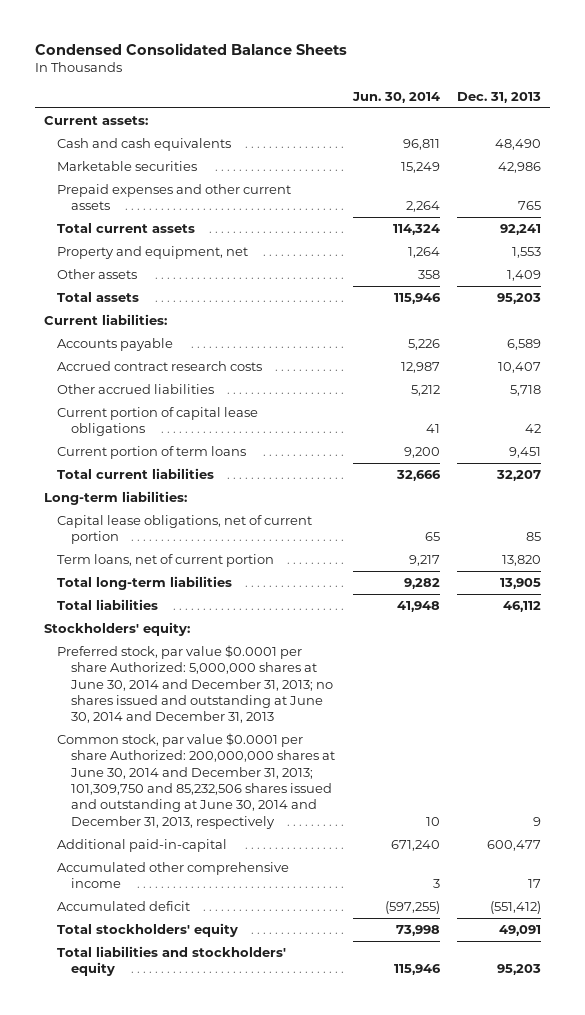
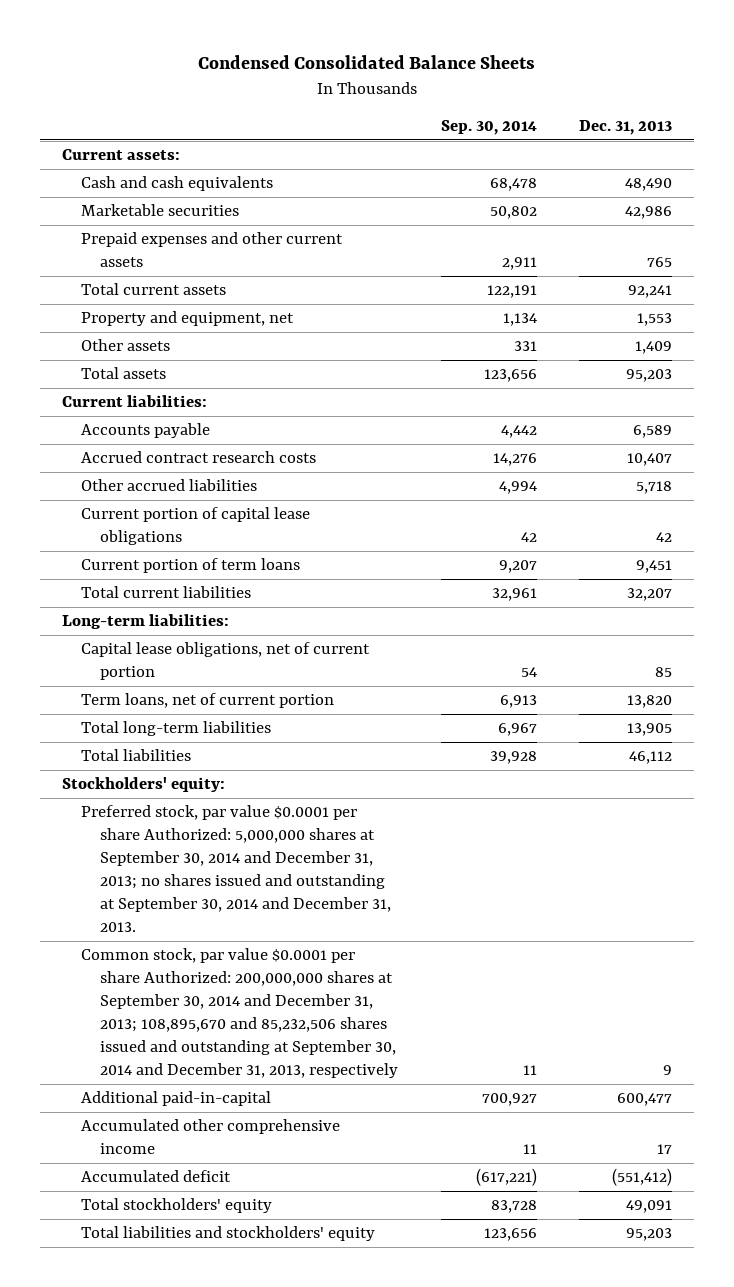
- | Jun. 30, 2014 | Dec. 31, 2013
+ | Sep. 30, 2014 | Dec. 31, 2013
- Preferred stock, par value $0.0001 per share Authorized: 5,000,000 shares at June 30, 2014 and December 31, 2013; no shares issued and outstanding at June 30, 2014 and December 31, 2013
- Common stock, par value $0.0001 per share Authorized: 200,000,000 shares at June 30, 2014 and December 31, 2013; 101,309,750 and 85,232,506 shares issued and outstanding at June 30, 2014 and December 31, 2013, respectively | 10 | 9
+ Preferred stock, par value $0.0001 per share Authorized: 5,000,000 shares at September 30, 2014 and December 31, 2013; no shares issued and outstanding at September 30, 2014 and December 31, 2013.
+ Common stock, par value $0.0001 per share Authorized: 200,000,000 shares at September 30, 2014 and December 31, 2013; 108,895,670 and 85,232,506 shares issued and outstanding at September 30, 2014 and December 31, 2013, respectively | 11 | 9

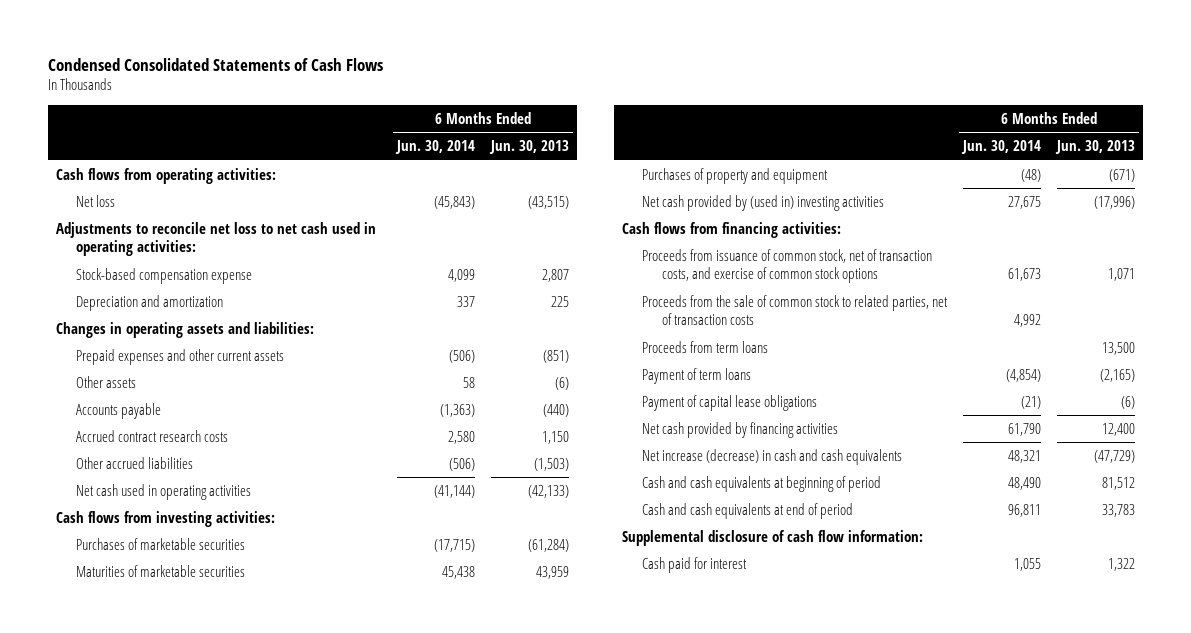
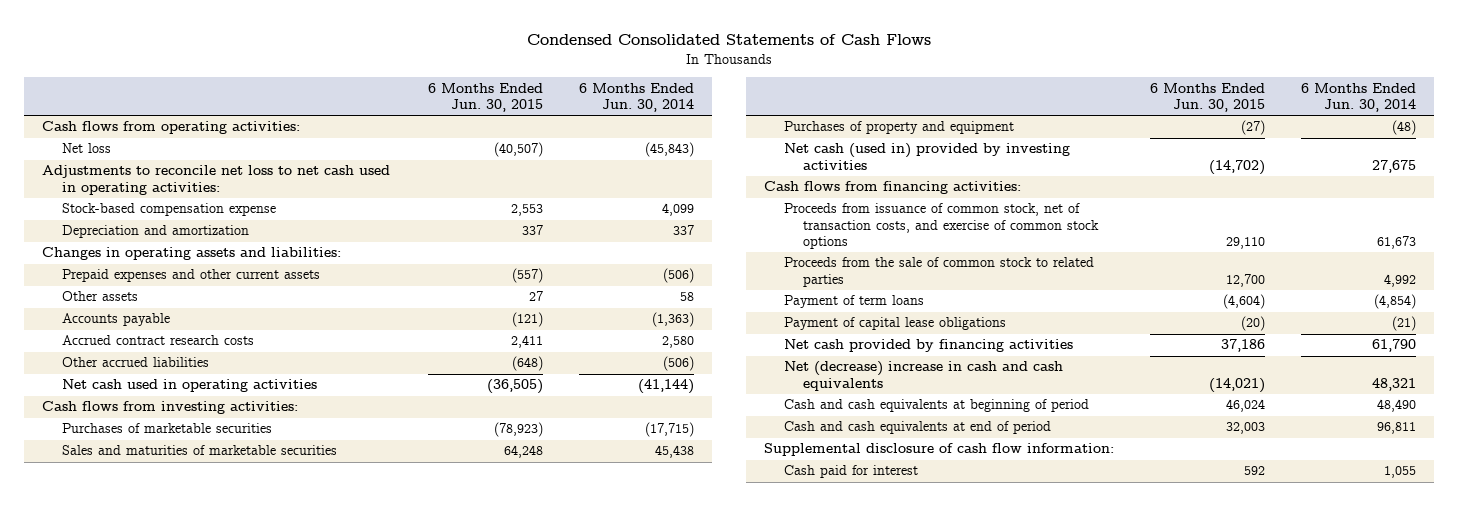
- | 6 Months Ended Jun. 30, 2014 | 6 Months Ended Jun. 30, 2013
+ | 6 Months Ended Jun. 30, 2015 | 6 Months Ended Jun. 30, 2014
- Maturities of marketable securities | 45,438 | 43,959
+ Sales and maturities of marketable securities | 64,248 | 45,438
- Net cash provided by (used in) investing activities | 27,675 | (17,996)
+ Net cash (used in) provided by investing activities | (14,702) | 27,675
- Proceeds from the sale of common stock to related parties, net of transaction costs | 4,992 |
- Proceeds from term loans | | 13,500
+ Proceeds from the sale of common stock to related parties | 12,700 | 4,992
- Net increase (decrease) in cash and cash equivalents | 48,321 | (47,729)
+ Net (decrease) increase in cash and cash equivalents | (14,021) | 48,321

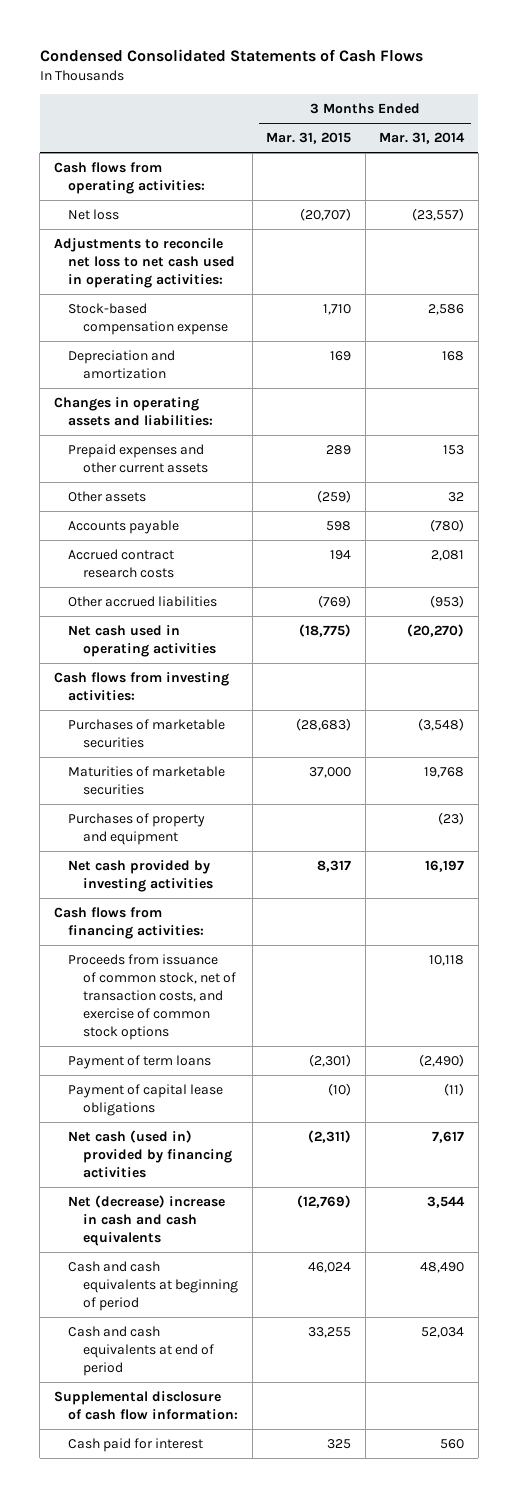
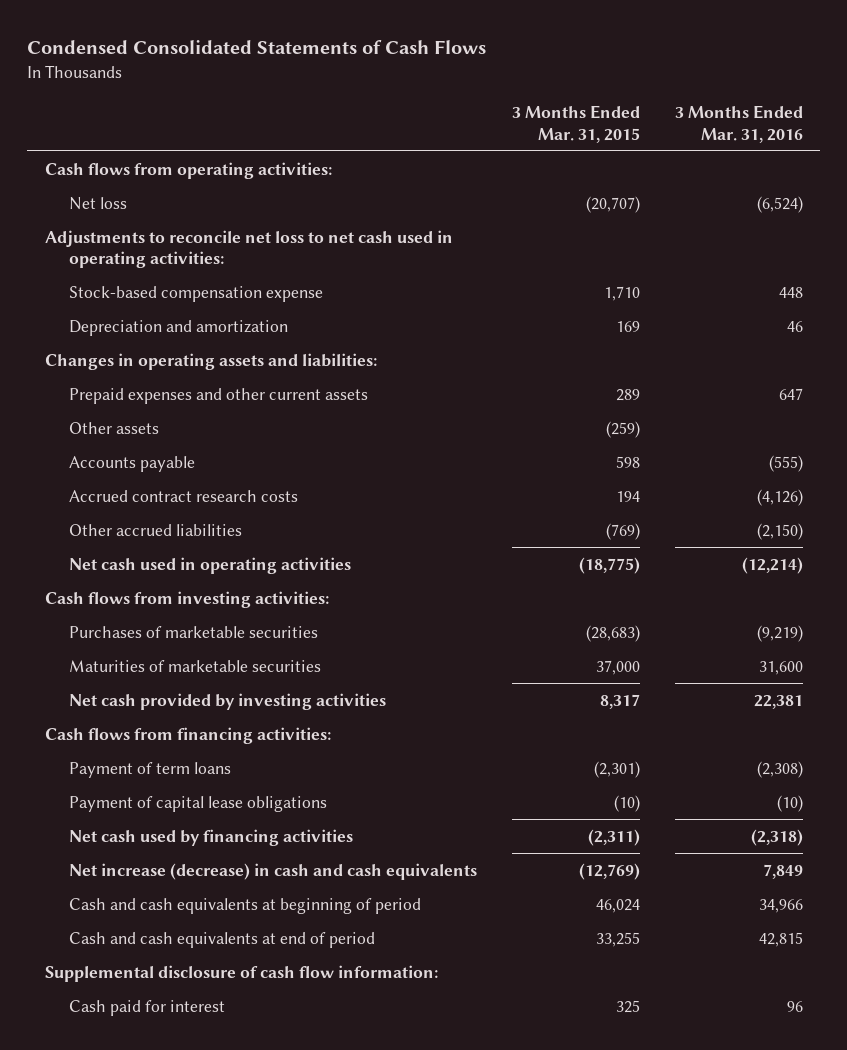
- | 3 Months Ended Mar. 31, 2015 | 3 Months Ended Mar. 31, 2014
+ | 3 Months Ended Mar. 31, 2015 | 3 Months Ended Mar. 31, 2016
- Purchases of property and equipment | | (23)
- Proceeds from issuance of common stock, net of transaction costs, and exercise of common stock options | | 10,118
- Net cash (used in) provided by financing activities | (2,311) | 7,617
- Net (decrease) increase in cash and cash equivalents | (12,769) | 3,544
+ Net cash used by financing activities | (2,311) | (2,318)
+ Net increase (decrease) in cash and cash equivalents | (12,769) | 7,849

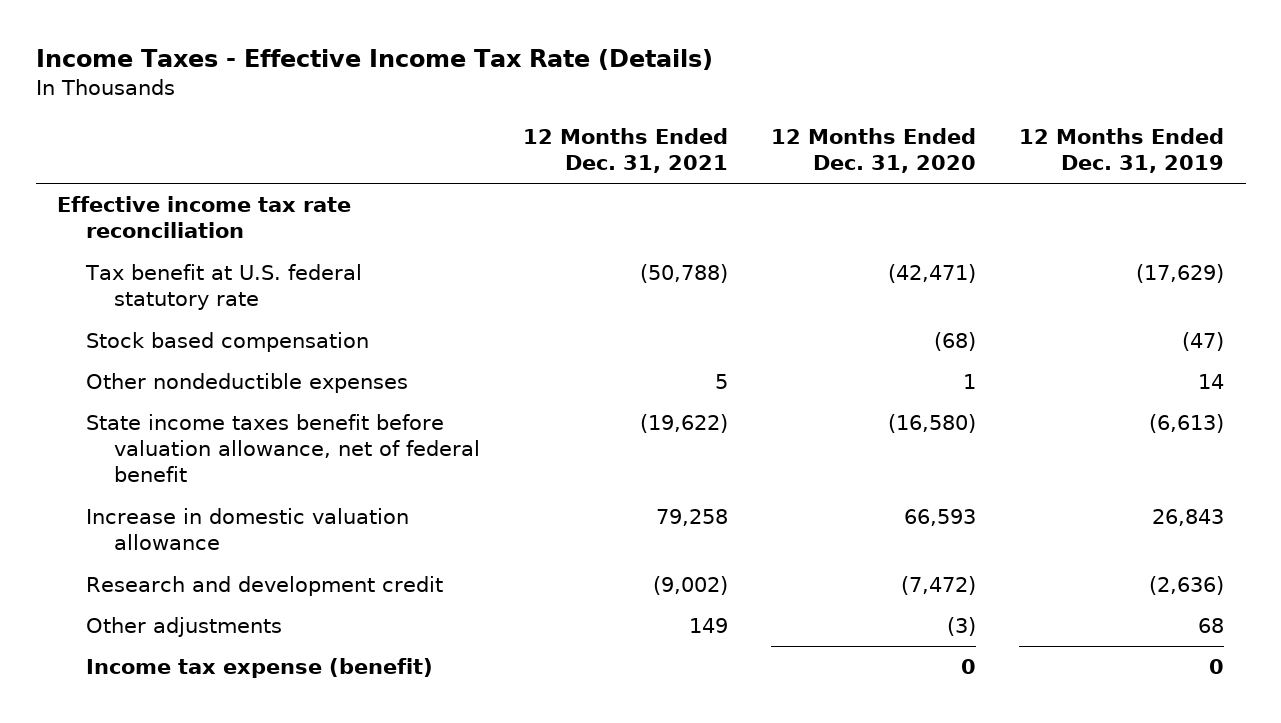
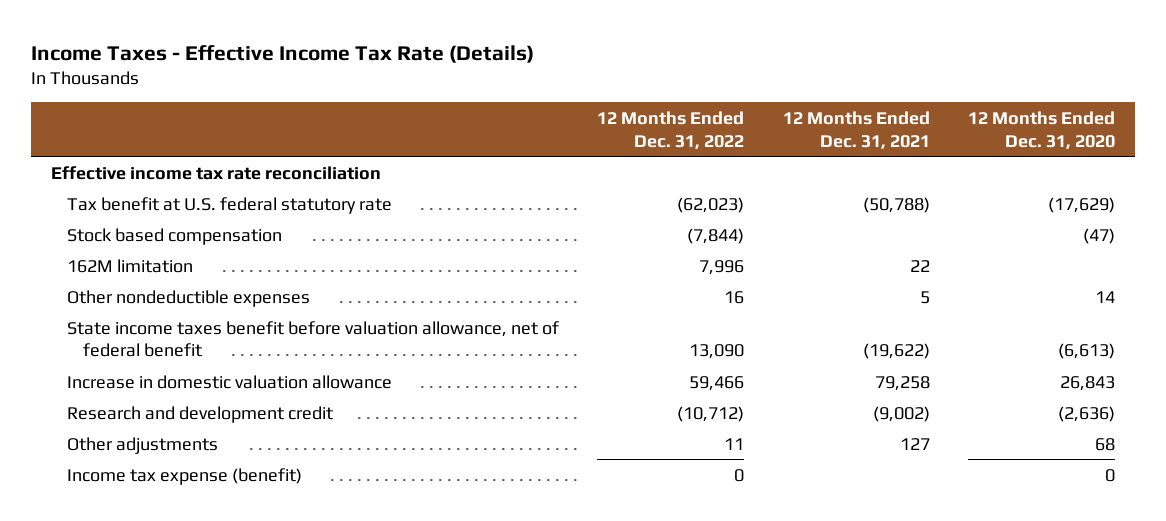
- | 12 Months Ended Dec. 31, 2021 | 12 Months Ended Dec. 31, 2020 | 12 Months Ended Dec. 31, 2019
+ | 12 Months Ended Dec. 31, 2022 | 12 Months Ended Dec. 31, 2021 | 12 Months Ended Dec. 31, 2020
- Tax benefit at U.S. federal statutory rate | (50,788) | (42,471) | (17,629)
- Stock based compensation | | (68) | (47)
- Other nondeductible expenses | 5 | 1 | 14
- State income taxes benefit before valuation allowance, net of federal benefit | (19,622) | (16,580) | (6,613)
- Increase in domestic valuation allowance | 79,258 | 66,593 | 26,843
- Research and development credit | (9,002) | (7,472) | (2,636)
- Other adjustments | 149 | (3) | 68
+ Tax benefit at U.S. federal statutory rate | (62,023) | (50,788) | (17,629)
+ Stock based compensation | (7,844) | | (47)
+ 162M limitation | 7,996 | 22 |
+ Other nondeductible expenses | 16 | 5 | 14
+ State income taxes benefit before valuation allowance, net of federal benefit | 13,090 | (19,622) | (6,613)
+ Increase in domestic valuation allowance | 59,466 | 79,258 | 26,843
+ Research and development credit | (10,712) | (9,002) | (2,636)
+ Other adjustments | 11 | 127 | 68

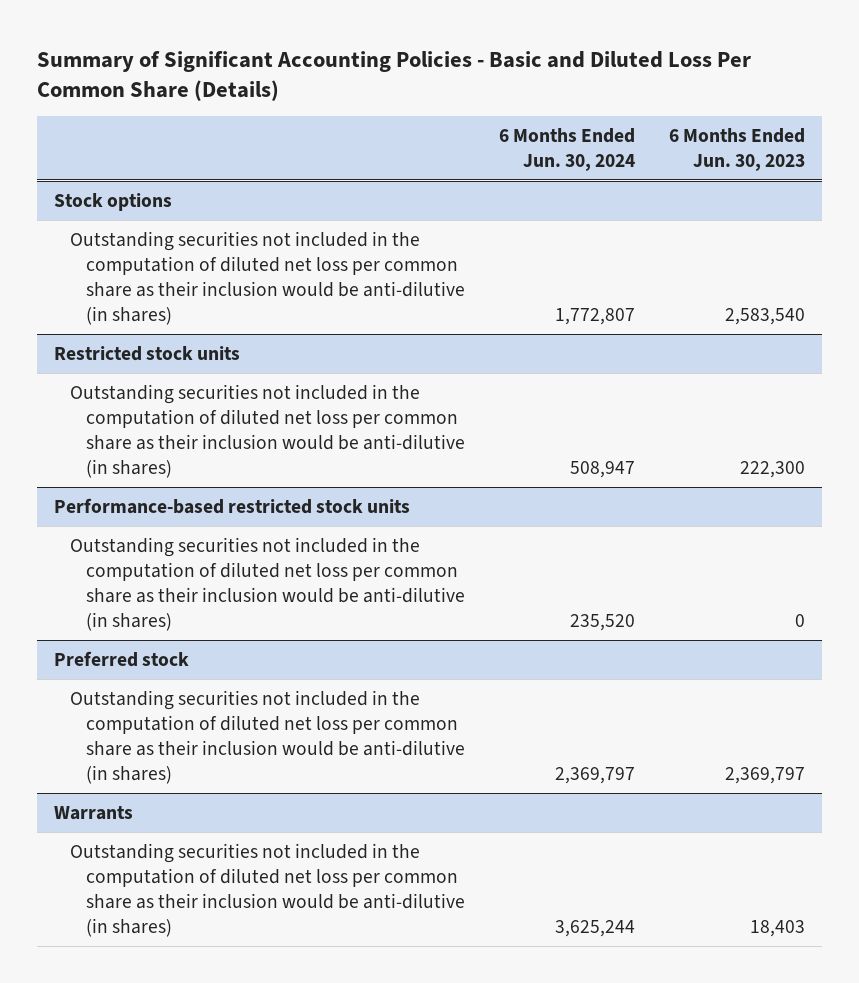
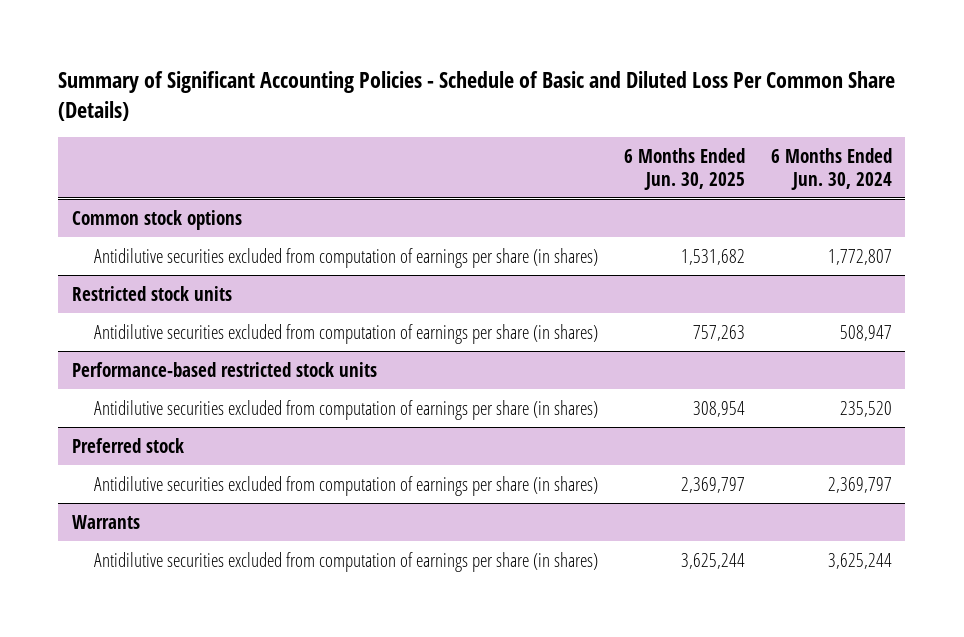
- Summary of Significant Accounting Policies - Basic and Diluted Loss Per Common Share (Details)
+ Summary of Significant Accounting Policies - Schedule of Basic and Diluted Loss Per Common Share (Details)
- | 6 Months Ended Jun. 30, 2024 | 6 Months Ended Jun. 30, 2023
+ | 6 Months Ended Jun. 30, 2025 | 6 Months Ended Jun. 30, 2024
- Stock options
- Outstanding securities not included in the computation of diluted net loss per common share as their inclusion would be anti-dilutive (in shares) | 1,772,807 | 2,583,540
+ Common stock options
+ Antidilutive securities excluded from computation of earnings per share (in shares) | 1,531,682 | 1,772,807
@ Restricted stock units
- Outstanding securities not included in the computation of diluted net loss per common share as their inclusion would be anti-dilutive (in shares) | 508,947 | 222,300
+ Antidilutive securities excluded from computation of earnings per share (in shares) | 757,263 | 508,947
@ Performance-based restricted stock units
- Outstanding securities not included in the computation of diluted net loss per common share as their inclusion would be anti-dilutive (in shares) | 235,520 | 0
+ Antidilutive securities excluded from computation of earnings per share (in shares) | 308,954 | 235,520
@ Preferred stock
- Outstanding securities not included in the computation of diluted net loss per common share as their inclusion would be anti-dilutive (in shares) | 2,369,797 | 2,369,797
+ Antidilutive securities excluded from computation of earnings per share (in shares) | 2,369,797 | 2,369,797
@ Warrants
- Outstanding securities not included in the computation of diluted net loss per common share as their inclusion would be anti-dilutive (in shares) | 3,625,244 | 18,403
+ Antidilutive securities excluded from computation of earnings per share (in shares) | 3,625,244 | 3,625,244

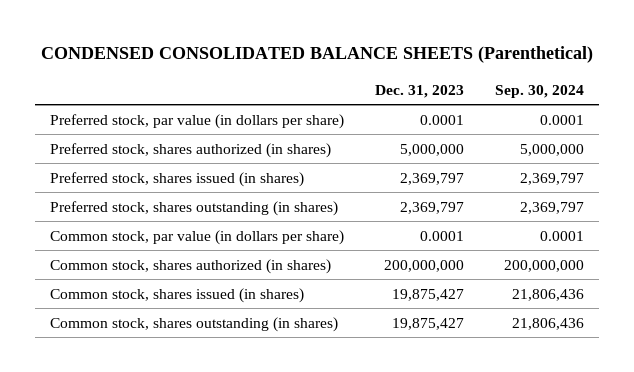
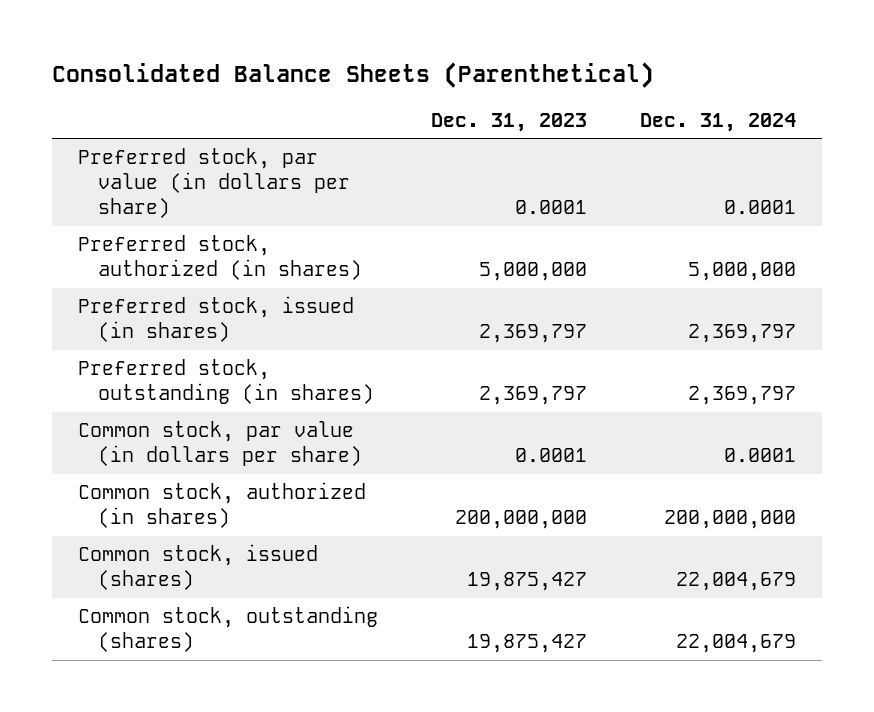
- CONDENSED CONSOLIDATED BALANCE SHEETS (Parenthetical)
+ Consolidated Balance Sheets (Parenthetical)
- | Dec. 31, 2023 | Sep. 30, 2024
+ | Dec. 31, 2023 | Dec. 31, 2024
- Preferred stock, shares authorized (in shares) | 5,000,000 | 5,000,000
- Preferred stock, shares issued (in shares) | 2,369,797 | 2,369,797
- Preferred stock, shares outstanding (in shares) | 2,369,797 | 2,369,797
+ Preferred stock, authorized (in shares) | 5,000,000 | 5,000,000
+ Preferred stock, issued (in shares) | 2,369,797 | 2,369,797
+ Preferred stock, outstanding (in shares) | 2,369,797 | 2,369,797
- Common stock, shares authorized (in shares) | 200,000,000 | 200,000,000
- Common stock, shares issued (in shares) | 19,875,427 | 21,806,436
- Common stock, shares outstanding (in shares) | 19,875,427 | 21,806,436
+ Common stock, authorized (in shares) | 200,000,000 | 200,000,000
+ Common stock, issued (shares) | 19,875,427 | 22,004,679
+ Common stock, outstanding (shares) | 19,875,427 | 22,004,679

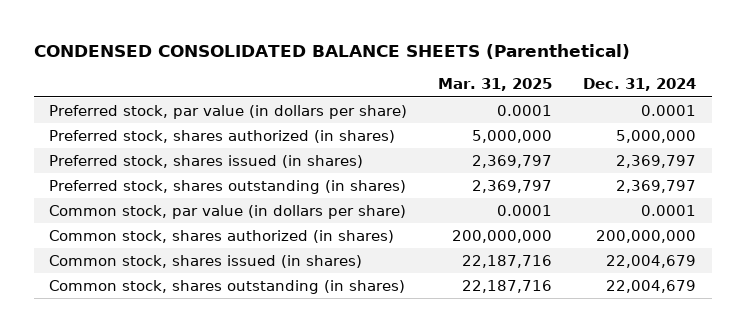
- Consolidated Balance Sheets (Parenthetical)
+ CONDENSED CONSOLIDATED BALANCE SHEETS (Parenthetical)
- | Dec. 31, 2023 | Dec. 31, 2024
+ | Mar. 31, 2025 | Dec. 31, 2024
- Preferred stock, authorized (in shares) | 5,000,000 | 5,000,000
- Preferred stock, issued (in shares) | 2,369,797 | 2,369,797
- Preferred stock, outstanding (in shares) | 2,369,797 | 2,369,797
+ Preferred stock, shares authorized (in shares) | 5,000,000 | 5,000,000
+ Preferred stock, shares issued (in shares) | 2,369,797 | 2,369,797
+ Preferred stock, shares outstanding (in shares) | 2,369,797 | 2,369,797
- Common stock, authorized (in shares) | 200,000,000 | 200,000,000
- Common stock, issued (shares) | 19,875,427 | 22,004,679
- Common stock, outstanding (shares) | 19,875,427 | 22,004,679
+ Common stock, shares authorized (in shares) | 200,000,000 | 200,000,000
+ Common stock, shares issued (in shares) | 22,187,716 | 22,004,679
+ Common stock, shares outstanding (in shares) | 22,187,716 | 22,004,679

